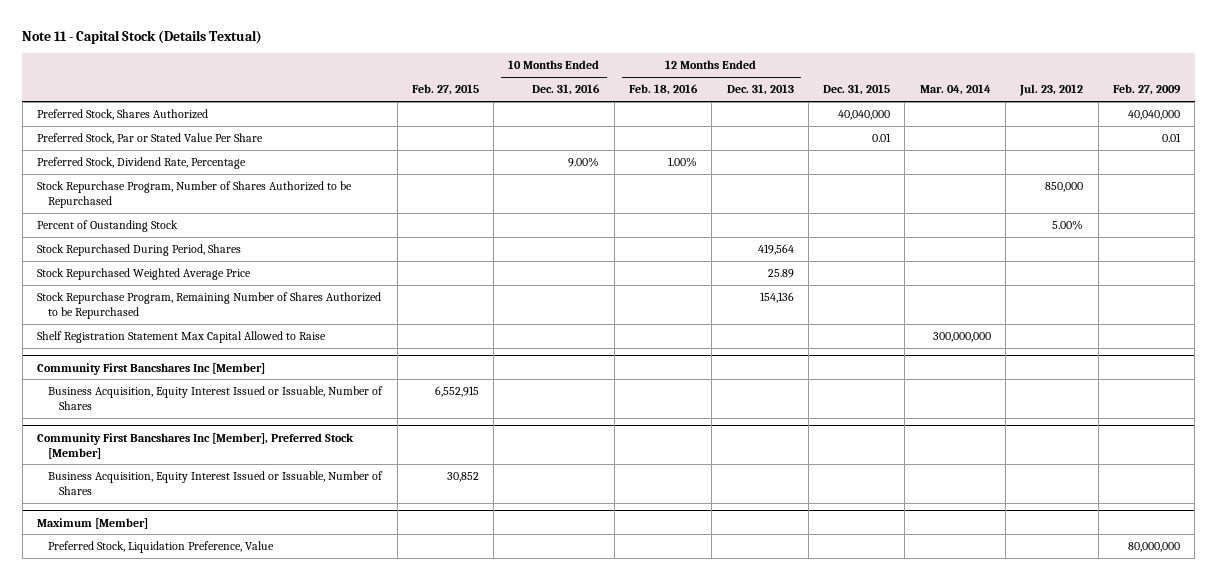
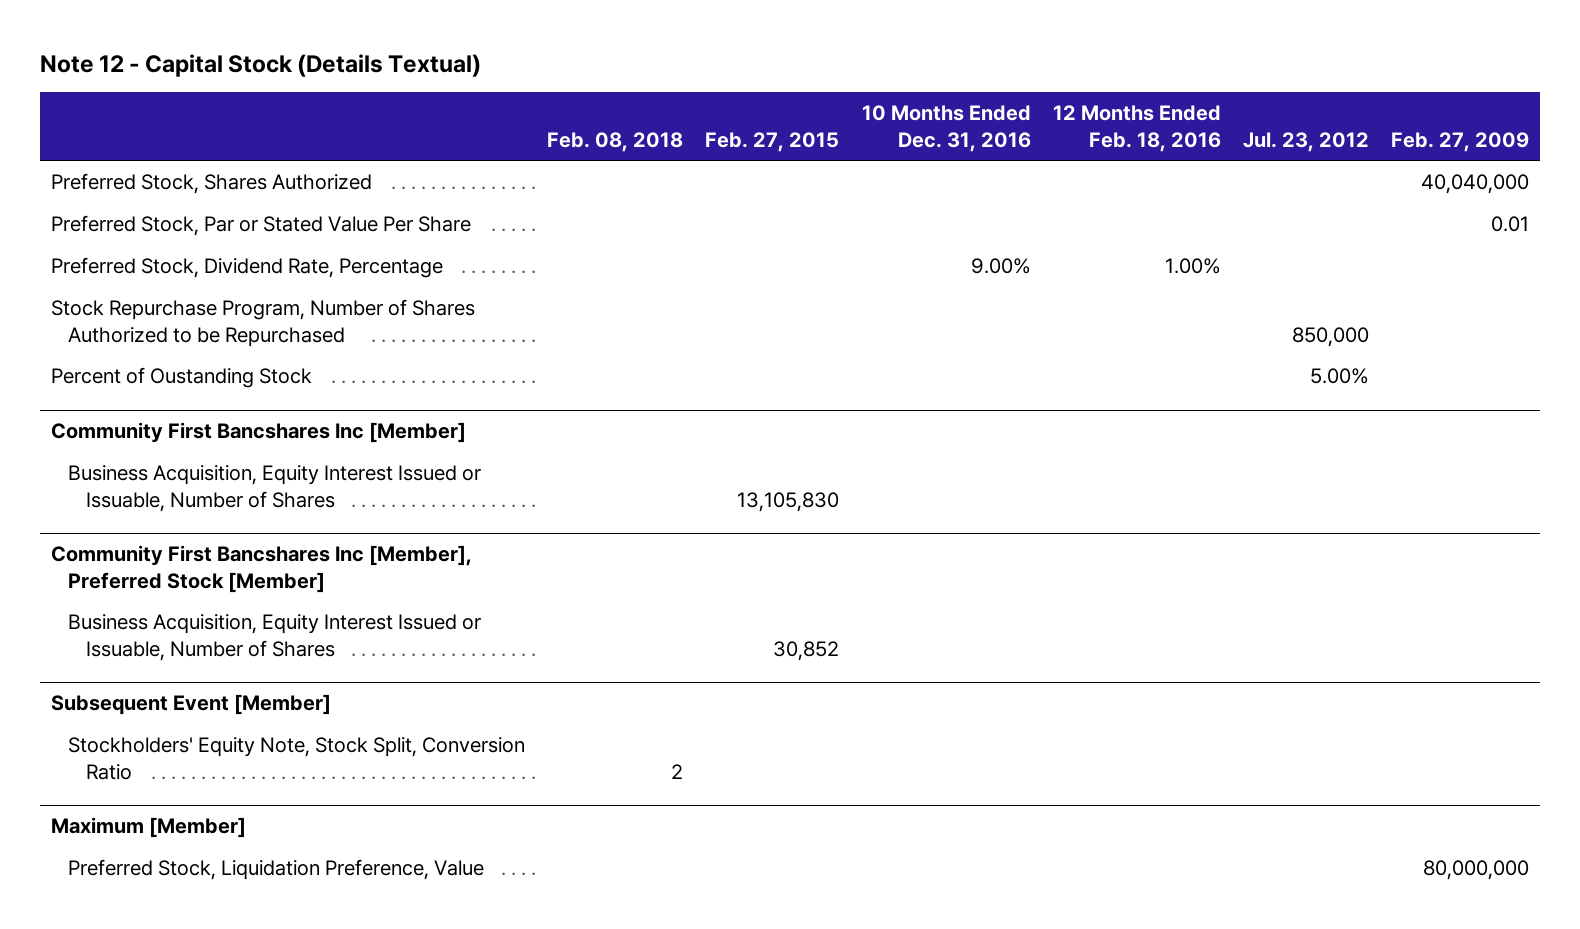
- Note 11 - Capital Stock (Details Textual)
+ Note 12 - Capital Stock (Details Textual)
- | Feb. 27, 2015 | 10 Months Ended Dec. 31, 2016 | 12 Months Ended Feb. 18, 2016 | 12 Months Ended Dec. 31, 2013 | Dec. 31, 2015 | Mar. 04, 2014 | Jul. 23, 2012 | Feb. 27, 2009
+ | Feb. 08, 2018 | Feb. 27, 2015 | 10 Months Ended Dec. 31, 2016 | 12 Months Ended Feb. 18, 2016 | Jul. 23, 2012 | Feb. 27, 2009
- Stock Repurchased During Period, Shares | | | | 419,564 | | | |
- Stock Repurchased Weighted Average Price | | | | 25.89 | | | |
- Stock Repurchase Program, Remaining Number of Shares Authorized to be Repurchased | | | | 154,136 | | | |
- Shelf Registration Statement Max Capital Allowed to Raise | | | | | | 300,000,000 | |
@ Community First Bancshares Inc [Member]
- Business Acquisition, Equity Interest Issued or Issuable, Number of Shares | 6,552,915 | | | | | | |
+ Business Acquisition, Equity Interest Issued or Issuable, Number of Shares | | 13,105,830 | | | |
+ Subsequent Event [Member]
+ Stockholders' Equity Note, Stock Split, Conversion Ratio | 2 | | | | |

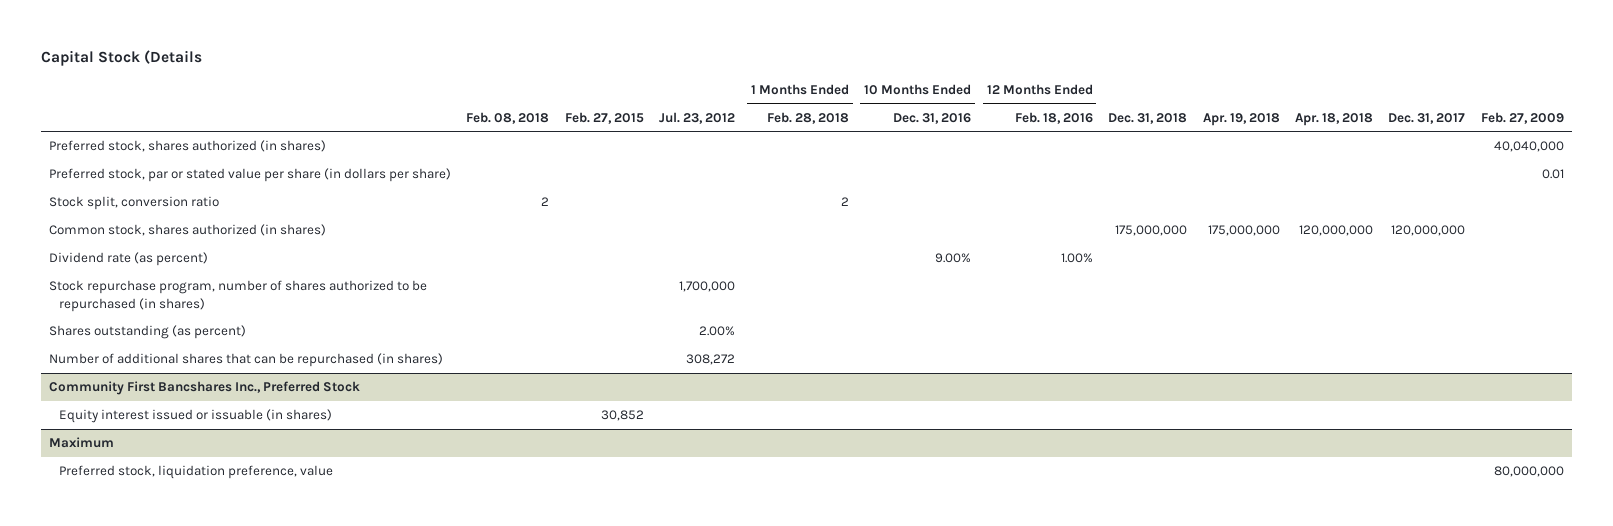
- Note 12 - Capital Stock (Details Textual)
+ Capital Stock (Details
- | Feb. 08, 2018 | Feb. 27, 2015 | 10 Months Ended Dec. 31, 2016 | 12 Months Ended Feb. 18, 2016 | Jul. 23, 2012 | Feb. 27, 2009
+ | Feb. 08, 2018 | Feb. 27, 2015 | Jul. 23, 2012 | 1 Months Ended Feb. 28, 2018 | 10 Months Ended Dec. 31, 2016 | 12 Months Ended Feb. 18, 2016 | Dec. 31, 2018 | Apr. 19, 2018 | Apr. 18, 2018 | Dec. 31, 2017 | Feb. 27, 2009
- Preferred Stock, Shares Authorized | | | | | | 40,040,000
- Preferred Stock, Par or Stated Value Per Share | | | | | | 0.01
- Preferred Stock, Dividend Rate, Percentage | | | 9.00% | 1.00% | |
- Stock Repurchase Program, Number of Shares Authorized to be Repurchased | | | | | 850,000 |
- Percent of Oustanding Stock | | | | | 5.00% |
- Community First Bancshares Inc [Member]
- Business Acquisition, Equity Interest Issued or Issuable, Number of Shares | | 13,105,830 | | | |
- Community First Bancshares Inc [Member], Preferred Stock [Member]
- Business Acquisition, Equity Interest Issued or Issuable, Number of Shares | | 30,852 | | | |
- Subsequent Event [Member]
- Stockholders' Equity Note, Stock Split, Conversion Ratio | 2 | | | | |
- Maximum [Member]
- Preferred Stock, Liquidation Preference, Value | | | | | | 80,000,000
+ Preferred stock, shares authorized (in shares) | | | | | | | | | | | 40,040,000
+ Preferred stock, par or stated value per share (in dollars per share) | | | | | | | | | | | 0.01
+ Stock split, conversion ratio | 2 | | | 2 | | | | | | |
+ Common stock, shares authorized (in shares) | | | | | | | 175,000,000 | 175,000,000 | 120,000,000 | 120,000,000 |
+ Dividend rate (as percent) | | | | | 9.00% | 1.00% | | | | |
+ Stock repurchase program, number of shares authorized to be repurchased (in shares) | | | 1,700,000 | | | | | | | |
+ Shares outstanding (as percent) | | | 2.00% | | | | | | | |
+ Number of additional shares that can be repurchased (in shares) | | | 308,272 | | | | | | | |
+ Community First Bancshares Inc., Preferred Stock
+ Equity interest issued or issuable (in shares) | | 30,852 | | | | | | | | |
+ Maximum
+ Preferred stock, liquidation preference, value | | | | | | | | | | | 80,000,000

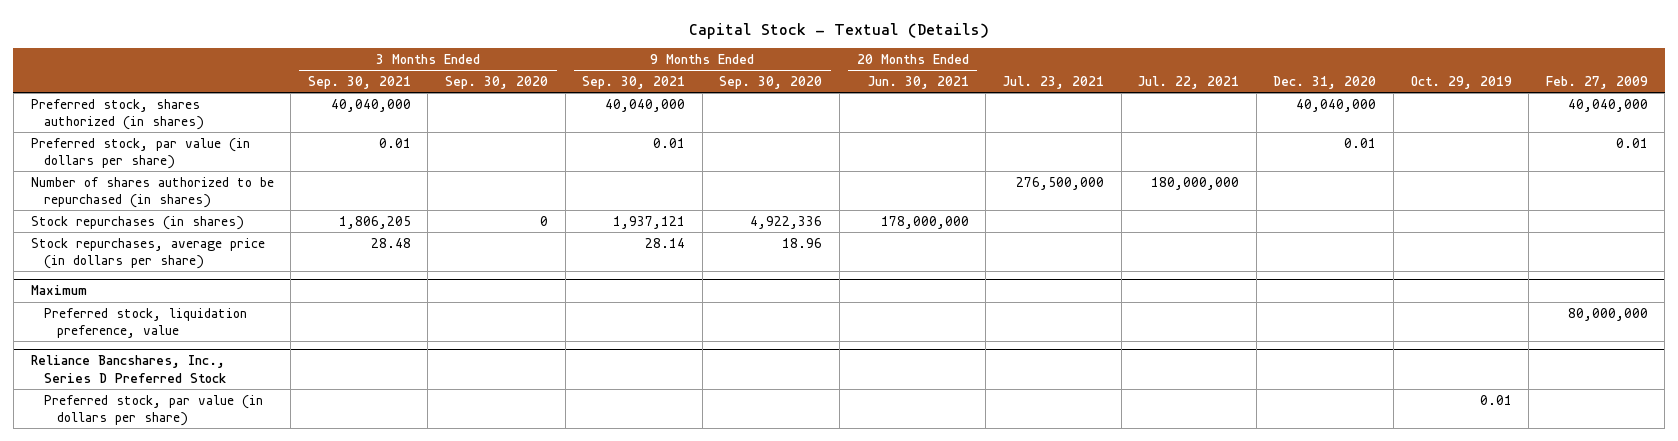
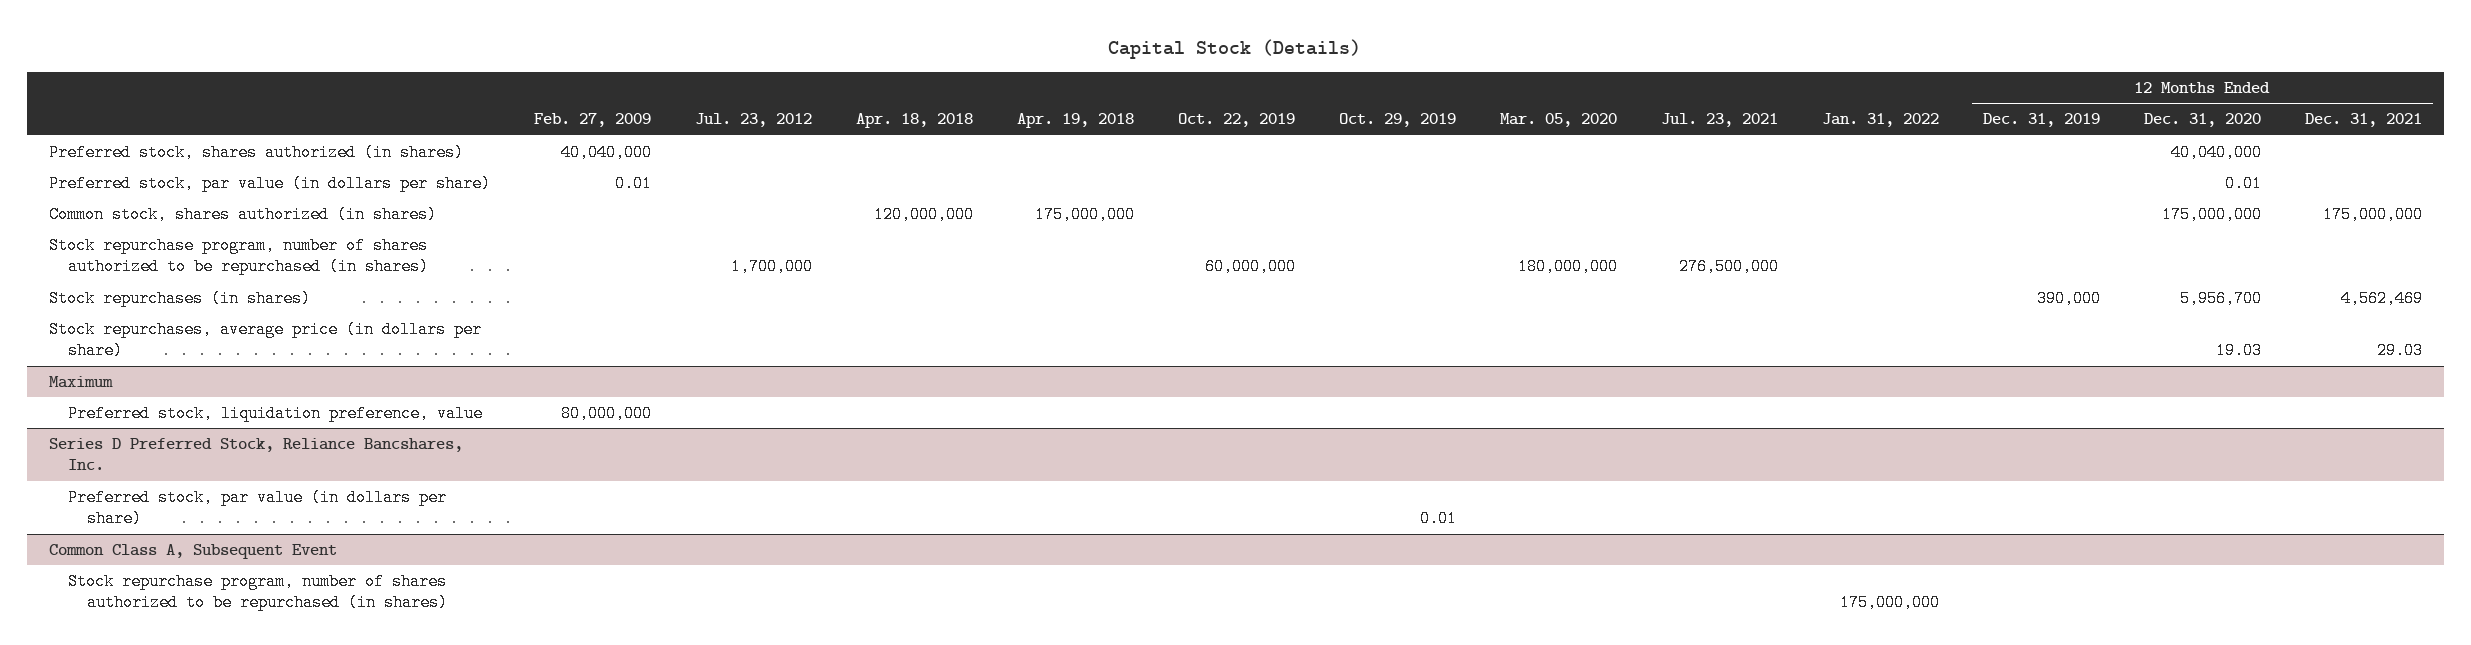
- Capital Stock - Textual (Details)
+ Capital Stock (Details)
- | 3 Months Ended Sep. 30, 2021 | 3 Months Ended Sep. 30, 2020 | 9 Months Ended Sep. 30, 2021 | 9 Months Ended Sep. 30, 2020 | 20 Months Ended Jun. 30, 2021 | Jul. 23, 2021 | Jul. 22, 2021 | Dec. 31, 2020 | Oct. 29, 2019 | Feb. 27, 2009
+ | Feb. 27, 2009 | Jul. 23, 2012 | Apr. 18, 2018 | Apr. 19, 2018 | Oct. 22, 2019 | Oct. 29, 2019 | Mar. 05, 2020 | Jul. 23, 2021 | Jan. 31, 2022 | 12 Months Ended Dec. 31, 2019 | 12 Months Ended Dec. 31, 2020 | 12 Months Ended Dec. 31, 2021
- Number of shares authorized to be repurchased (in shares) | | | | | | 276,500,000 | 180,000,000 | | |
+ Common stock, shares authorized (in shares) | | | 120,000,000 | 175,000,000 | | | | | | | 175,000,000 | 175,000,000
+ Stock repurchase program, number of shares authorized to be repurchased (in shares) | | 1,700,000 | | | 60,000,000 | | 180,000,000 | 276,500,000 | | | |
- Reliance Bancshares, Inc., Series D Preferred Stock
+ Series D Preferred Stock, Reliance Bancshares, Inc.
+ Common Class A, Subsequent Event
+ Stock repurchase program, number of shares authorized to be repurchased (in shares) | | | | | | | | | 175,000,000 | | |

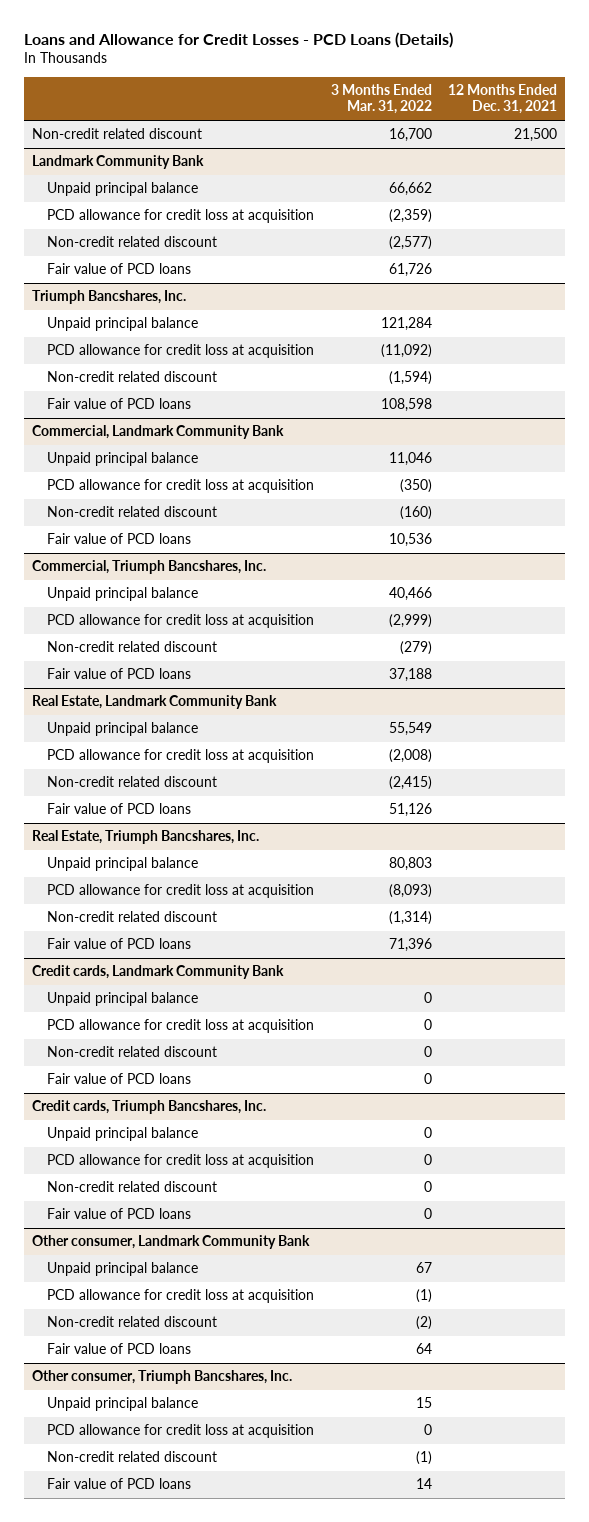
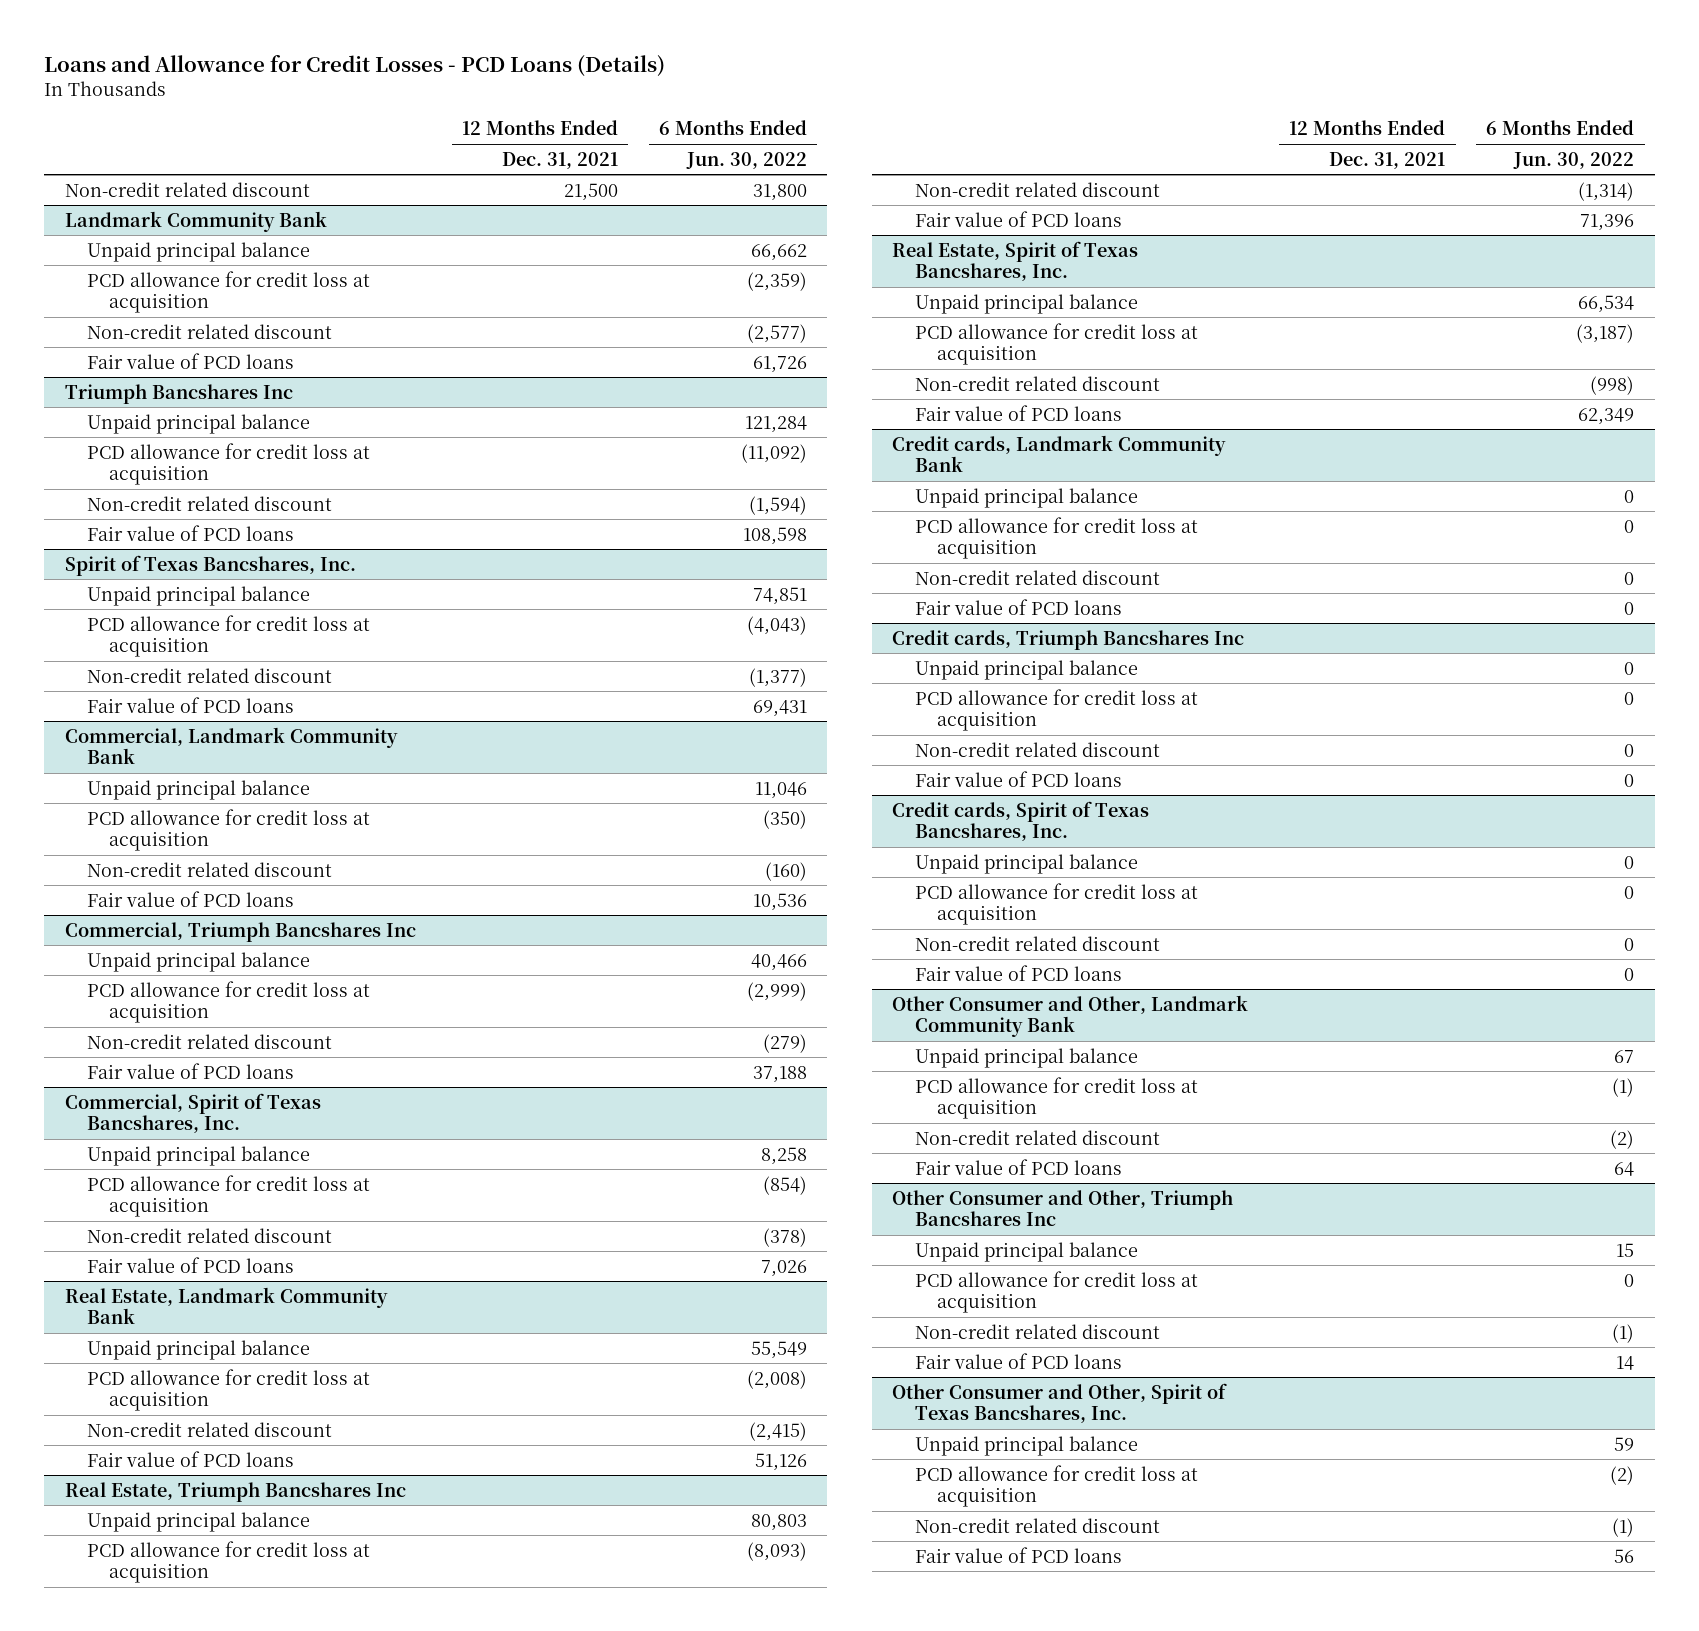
- | 3 Months Ended Mar. 31, 2022 | 12 Months Ended Dec. 31, 2021
+ | 12 Months Ended Dec. 31, 2021 | 6 Months Ended Jun. 30, 2022
- Triumph Bancshares, Inc.
+ Triumph Bancshares Inc
+ Spirit of Texas Bancshares, Inc.
+ Unpaid principal balance | | 74,851
+ PCD allowance for credit loss at acquisition | | (4,043)
+ Non-credit related discount | | (1,377)
+ Fair value of PCD loans | | 69,431
- Commercial, Triumph Bancshares, Inc.
+ Commercial, Triumph Bancshares Inc
+ Commercial, Spirit of Texas Bancshares, Inc.
+ Unpaid principal balance | | 8,258
+ PCD allowance for credit loss at acquisition | | (854)
+ Non-credit related discount | | (378)
+ Fair value of PCD loans | | 7,026
- Real Estate, Triumph Bancshares, Inc.
+ Real Estate, Triumph Bancshares Inc
+ Real Estate, Spirit of Texas Bancshares, Inc.
+ Unpaid principal balance | | 66,534
+ PCD allowance for credit loss at acquisition | | (3,187)
+ Non-credit related discount | | (998)
+ Fair value of PCD loans | | 62,349
- Credit cards, Triumph Bancshares, Inc.
+ Credit cards, Triumph Bancshares Inc
- Other consumer, Landmark Community Bank
+ Credit cards, Spirit of Texas Bancshares, Inc.
+ Unpaid principal balance | | 0
+ PCD allowance for credit loss at acquisition | | 0
+ Non-credit related discount | | 0
+ Fair value of PCD loans | | 0
+ Other Consumer and Other, Landmark Community Bank
- Other consumer, Triumph Bancshares, Inc.
+ Other Consumer and Other, Triumph Bancshares Inc
+ Other Consumer and Other, Spirit of Texas Bancshares, Inc.
+ Unpaid principal balance | | 59
+ PCD allowance for credit loss at acquisition | | (2)
+ Non-credit related discount | | (1)
+ Fair value of PCD loans | | 56

